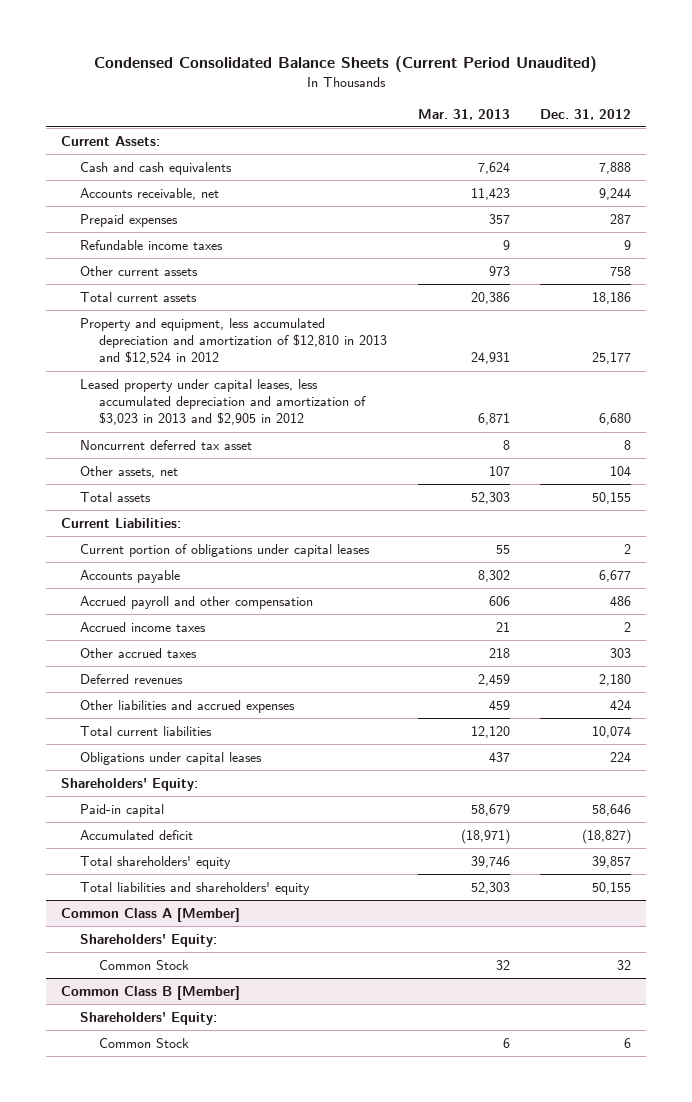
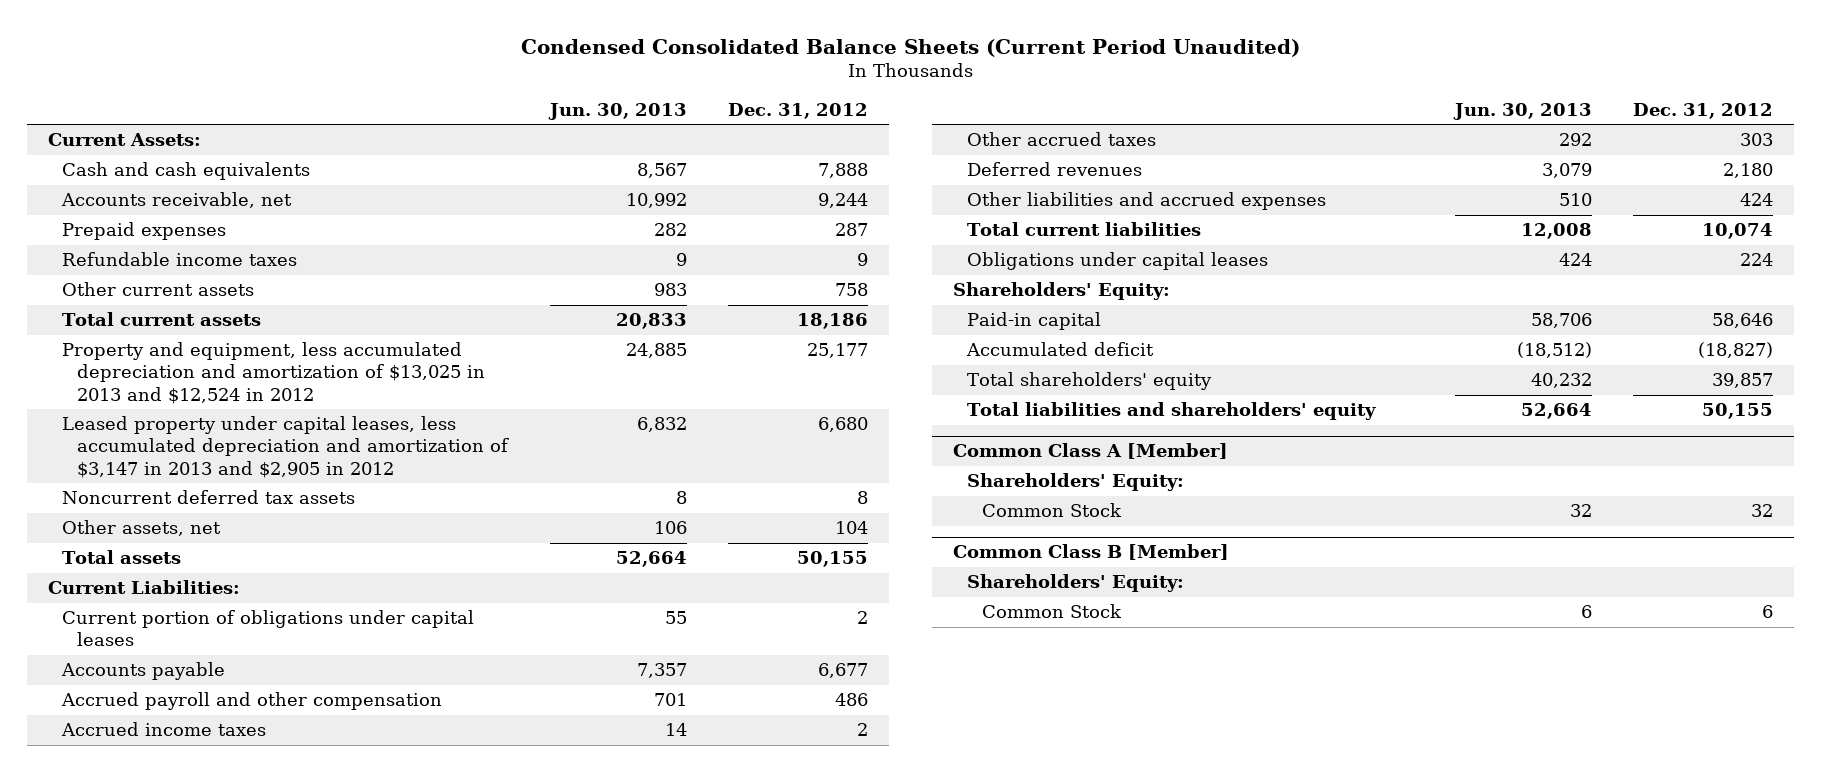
- | Mar. 31, 2013 | Dec. 31, 2012
+ | Jun. 30, 2013 | Dec. 31, 2012
- Property and equipment, less accumulated depreciation and amortization of $12,810 in 2013 and $12,524 in 2012 | 24,931 | 25,177
- Leased property under capital leases, less accumulated depreciation and amortization of $3,023 in 2013 and $2,905 in 2012 | 6,871 | 6,680
- Noncurrent deferred tax asset | 8 | 8
+ Property and equipment, less accumulated depreciation and amortization of $13,025 in 2013 and $12,524 in 2012 | 24,885 | 25,177
+ Leased property under capital leases, less accumulated depreciation and amortization of $3,147 in 2013 and $2,905 in 2012 | 6,832 | 6,680
+ Noncurrent deferred tax assets | 8 | 8

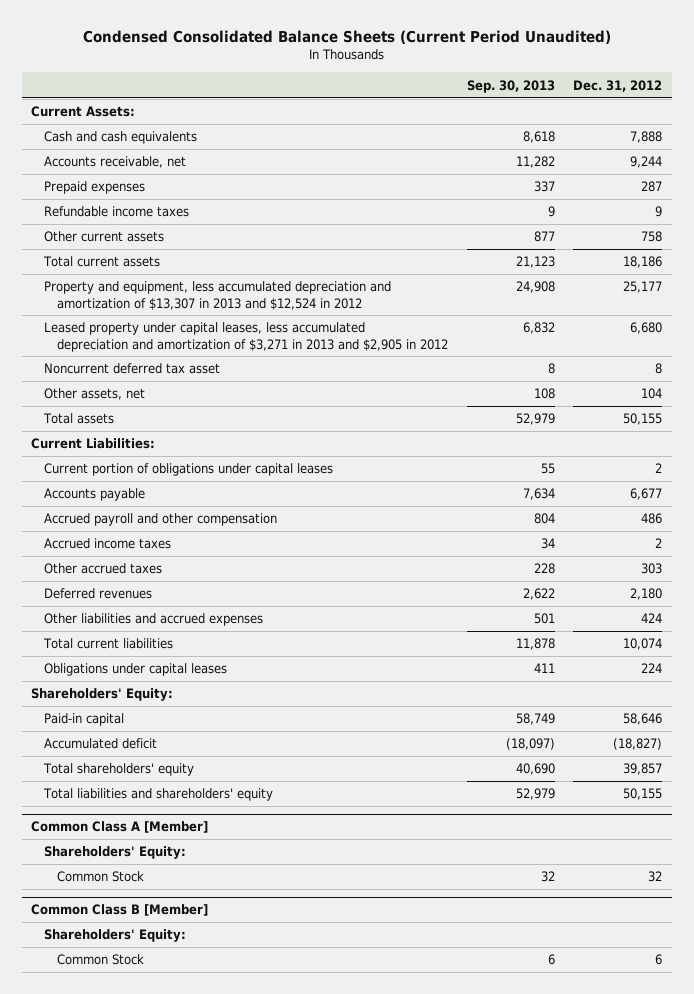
- | Jun. 30, 2013 | Dec. 31, 2012
+ | Sep. 30, 2013 | Dec. 31, 2012
- Property and equipment, less accumulated depreciation and amortization of $13,025 in 2013 and $12,524 in 2012 | 24,885 | 25,177
- Leased property under capital leases, less accumulated depreciation and amortization of $3,147 in 2013 and $2,905 in 2012 | 6,832 | 6,680
- Noncurrent deferred tax assets | 8 | 8
+ Property and equipment, less accumulated depreciation and amortization of $13,307 in 2013 and $12,524 in 2012 | 24,908 | 25,177
+ Leased property under capital leases, less accumulated depreciation and amortization of $3,271 in 2013 and $2,905 in 2012 | 6,832 | 6,680
+ Noncurrent deferred tax asset | 8 | 8

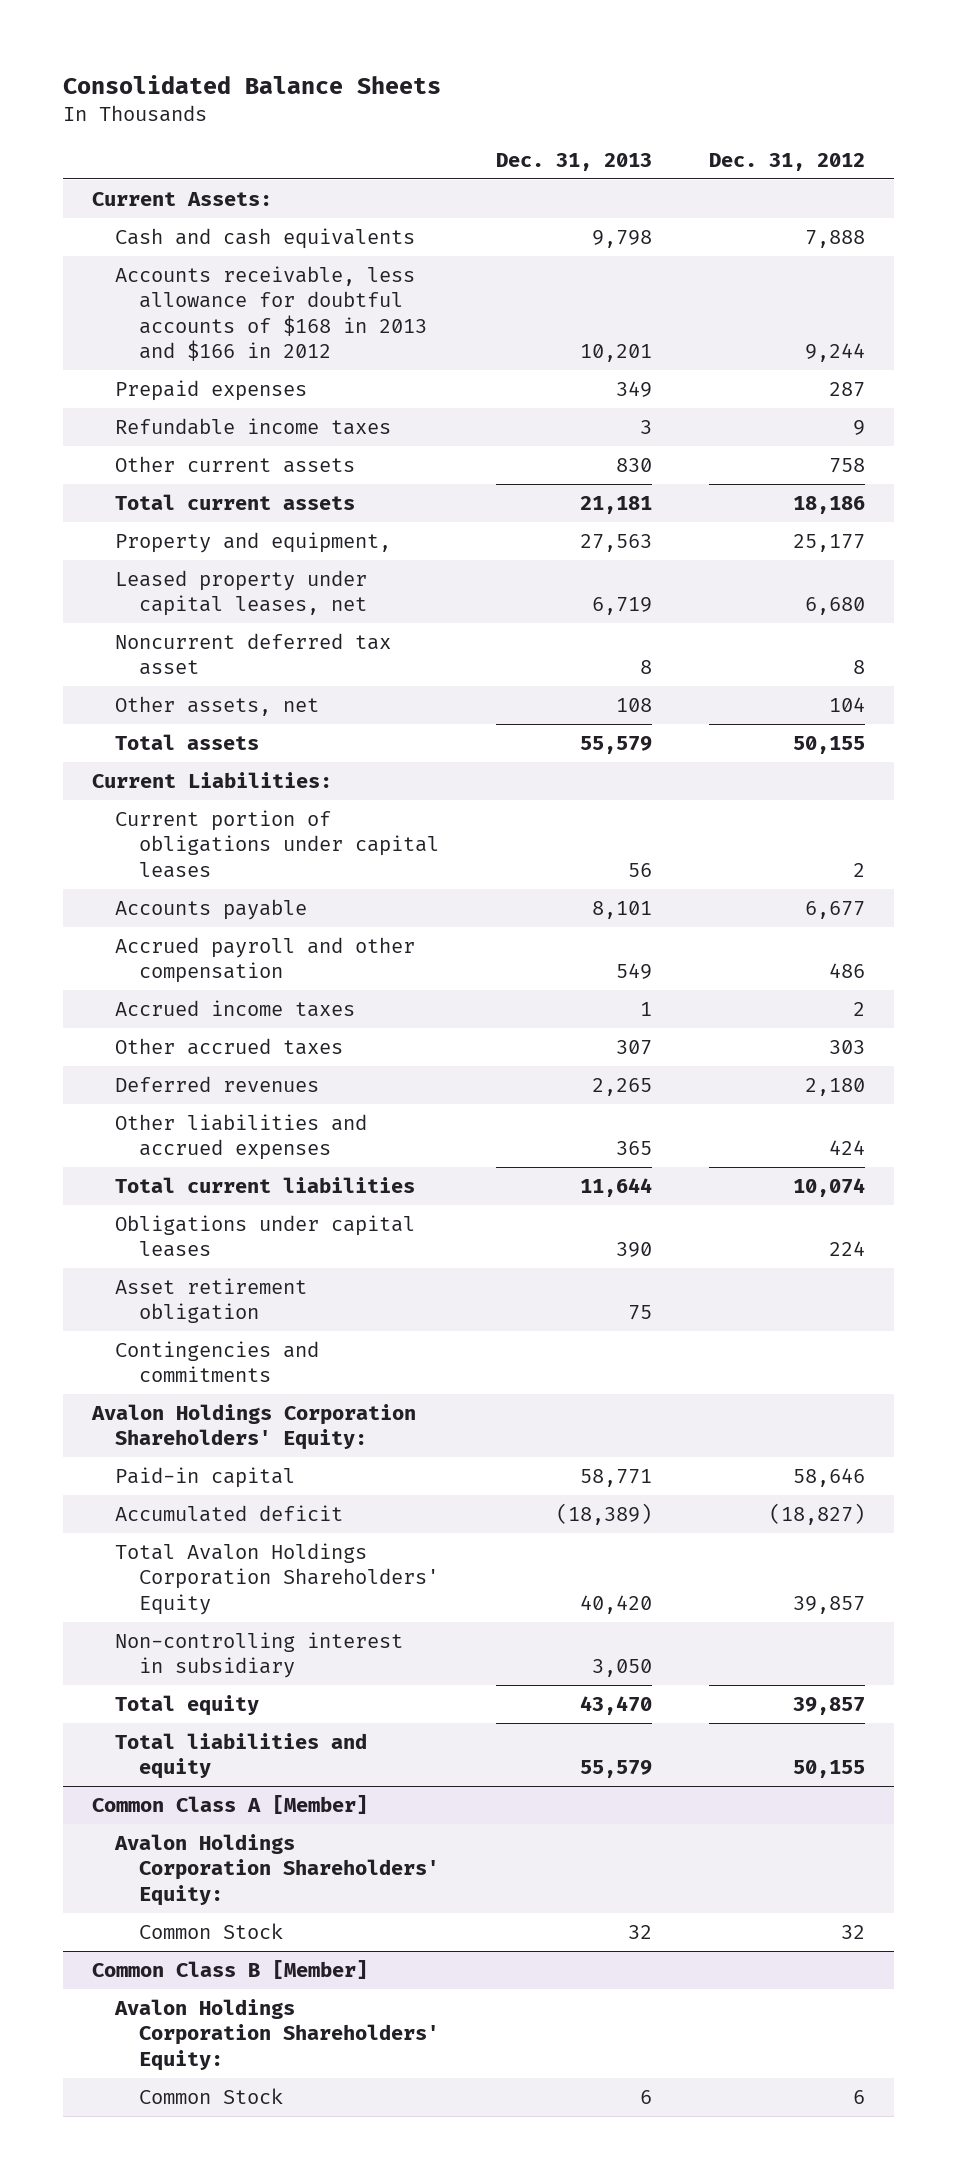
- Condensed Consolidated Balance Sheets (Current Period Unaudited)
+ Consolidated Balance Sheets
- | Sep. 30, 2013 | Dec. 31, 2012
+ | Dec. 31, 2013 | Dec. 31, 2012
- Accounts receivable, net | 11,282 | 9,244
+ Accounts receivable, less allowance for doubtful accounts of $168 in 2013 and $166 in 2012 | 10,201 | 9,244
- Property and equipment, less accumulated depreciation and amortization of $13,307 in 2013 and $12,524 in 2012 | 24,908 | 25,177
- Leased property under capital leases, less accumulated depreciation and amortization of $3,271 in 2013 and $2,905 in 2012 | 6,832 | 6,680
+ Property and equipment, | 27,563 | 25,177
+ Leased property under capital leases, net | 6,719 | 6,680
- Shareholders' Equity:
+ Asset retirement obligation | 75 |
+ Contingencies and commitments
+ Avalon Holdings Corporation Shareholders' Equity:
- Total shareholders' equity | 40,690 | 39,857
- Total liabilities and shareholders' equity | 52,979 | 50,155
+ Total Avalon Holdings Corporation Shareholders' Equity | 40,420 | 39,857
+ Non-controlling interest in subsidiary | 3,050 |
+ Total equity | 43,470 | 39,857
+ Total liabilities and equity | 55,579 | 50,155
@ Common Class A [Member]
- Shareholders' Equity:
+ Avalon Holdings Corporation Shareholders' Equity:
@ Common Class B [Member]
- Shareholders' Equity:
+ Avalon Holdings Corporation Shareholders' Equity:

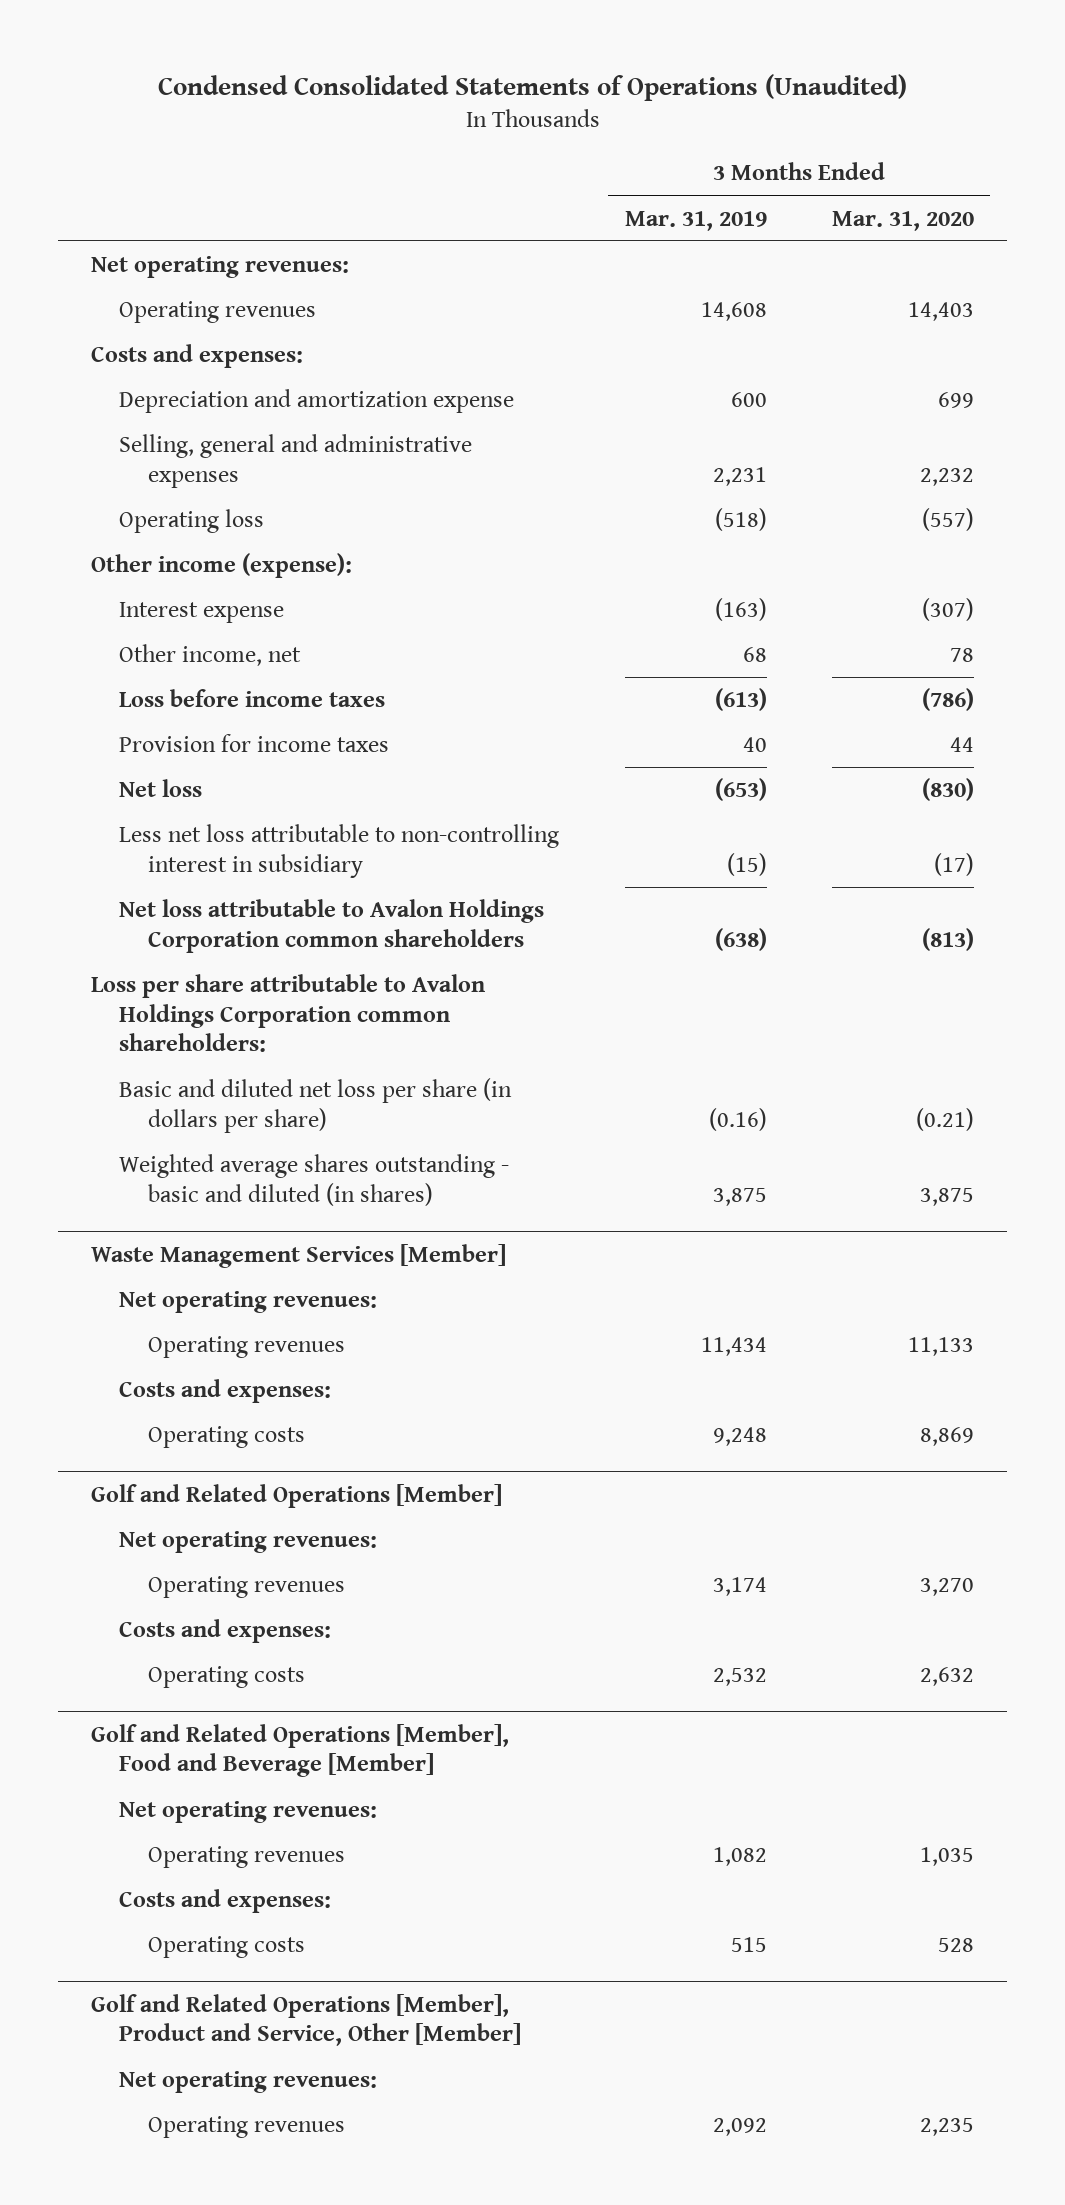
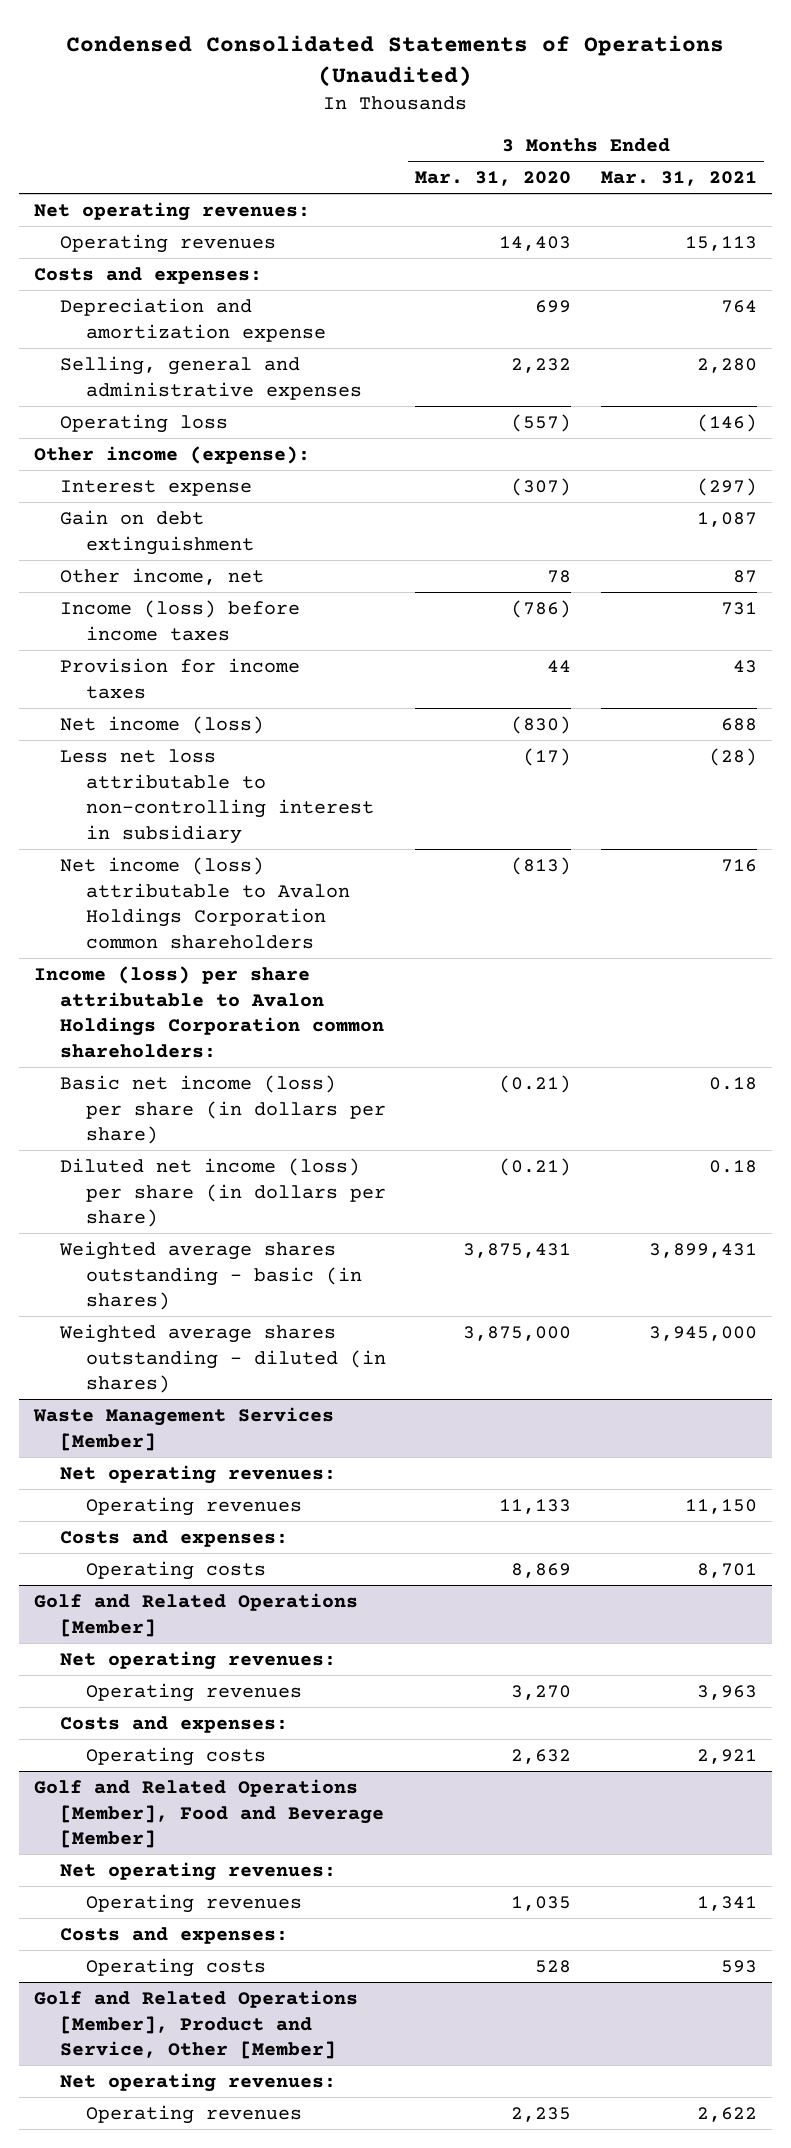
- | 3 Months Ended Mar. 31, 2019 | 3 Months Ended Mar. 31, 2020
+ | 3 Months Ended Mar. 31, 2020 | 3 Months Ended Mar. 31, 2021
+ Gain on debt extinguishment | | 1,087
- Loss before income taxes | (613) | (786)
+ Income (loss) before income taxes | (786) | 731
- Net loss | (653) | (830)
+ Net income (loss) | (830) | 688
- Net loss attributable to Avalon Holdings Corporation common shareholders | (638) | (813)
- Loss per share attributable to Avalon Holdings Corporation common shareholders:
- Basic and diluted net loss per share (in dollars per share) | (0.16) | (0.21)
- Weighted average shares outstanding - basic and diluted (in shares) | 3,875 | 3,875
+ Net income (loss) attributable to Avalon Holdings Corporation common shareholders | (813) | 716
+ Income (loss) per share attributable to Avalon Holdings Corporation common shareholders:
+ Basic net income (loss) per share (in dollars per share) | (0.21) | 0.18
+ Diluted net income (loss) per share (in dollars per share) | (0.21) | 0.18
+ Weighted average shares outstanding - basic (in shares) | 3,875,431 | 3,899,431
+ Weighted average shares outstanding - diluted (in shares) | 3,875,000 | 3,945,000

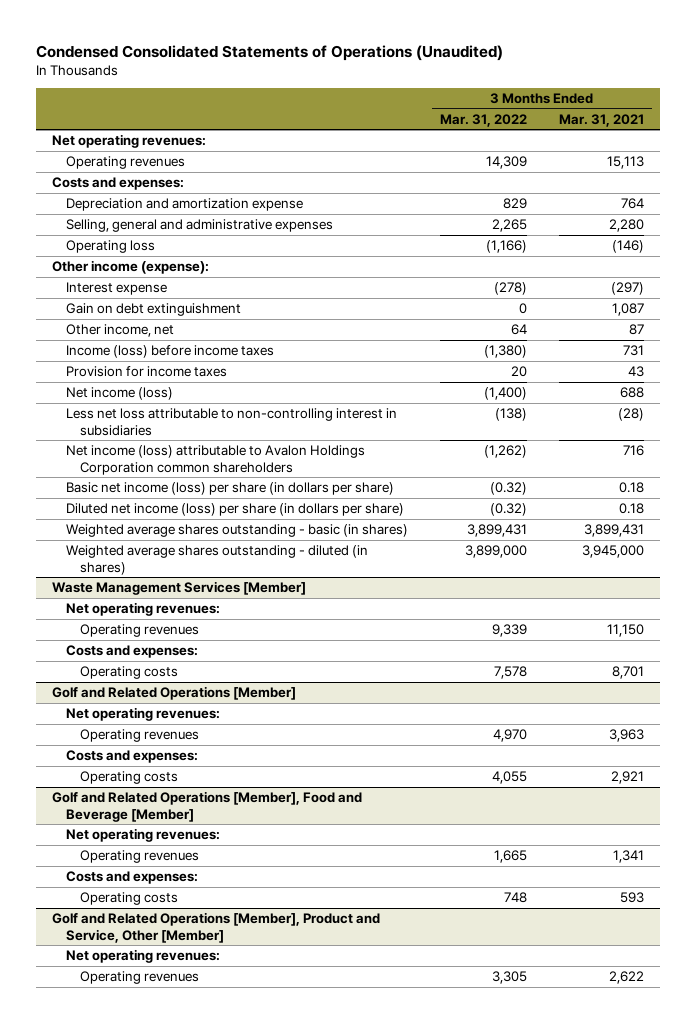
- | 3 Months Ended Mar. 31, 2020 | 3 Months Ended Mar. 31, 2021
+ | 3 Months Ended Mar. 31, 2022 | 3 Months Ended Mar. 31, 2021
- Less net loss attributable to non-controlling interest in subsidiary | (17) | (28)
+ Less net loss attributable to non-controlling interest in subsidiaries | (138) | (28)
- Income (loss) per share attributable to Avalon Holdings Corporation common shareholders:

